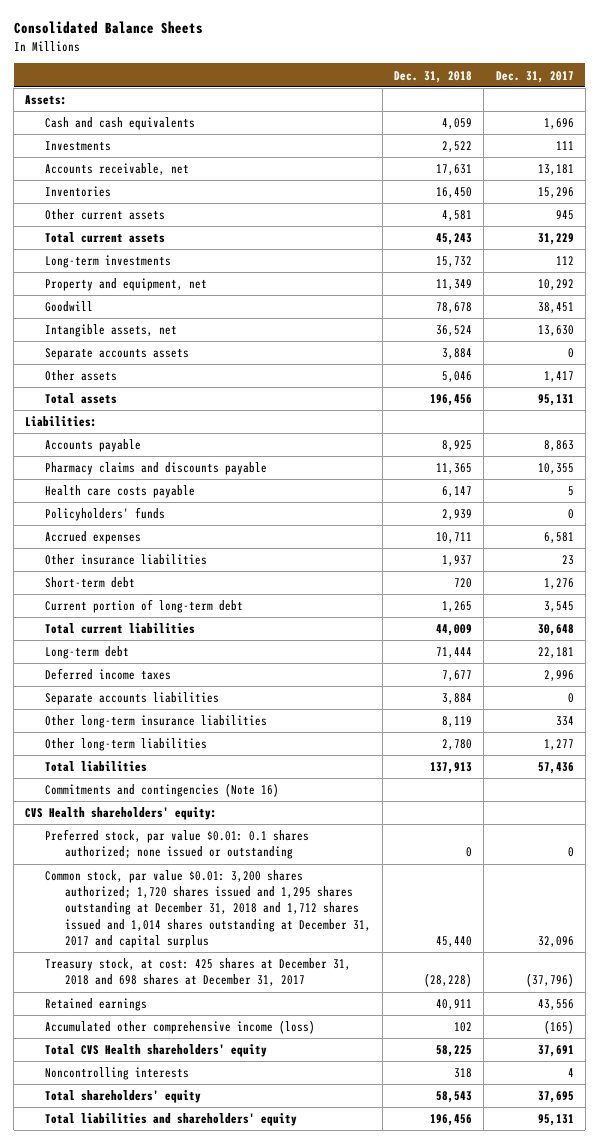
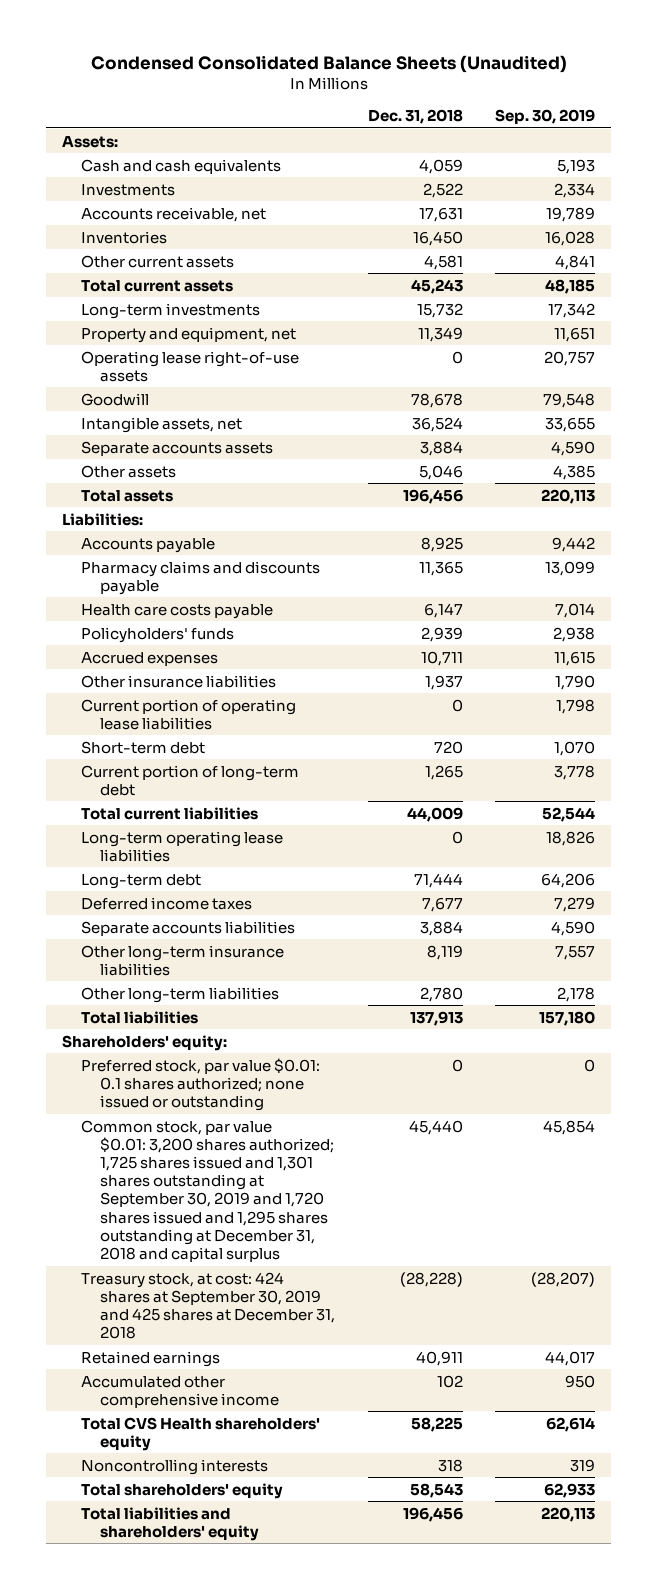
- Consolidated Balance Sheets
+ Condensed Consolidated Balance Sheets (Unaudited)
- | Dec. 31, 2018 | Dec. 31, 2017
+ | Dec. 31, 2018 | Sep. 30, 2019
+ Operating lease right-of-use assets | 0 | 20,757
+ Current portion of operating lease liabilities | 0 | 1,798
+ Long-term operating lease liabilities | 0 | 18,826
- Commitments and contingencies (Note 16)
- CVS Health shareholders' equity:
+ Shareholders' equity:
- Common stock, par value $0.01: 3,200 shares authorized; 1,720 shares issued and 1,295 shares outstanding at December 31, 2018 and 1,712 shares issued and 1,014 shares outstanding at December 31, 2017 and capital surplus | 45,440 | 32,096
- Treasury stock, at cost: 425 shares at December 31, 2018 and 698 shares at December 31, 2017 | (28,228) | (37,796)
+ Common stock, par value $0.01: 3,200 shares authorized; 1,725 shares issued and 1,301 shares outstanding at September 30, 2019 and 1,720 shares issued and 1,295 shares outstanding at December 31, 2018 and capital surplus | 45,440 | 45,854
+ Treasury stock, at cost: 424 shares at September 30, 2019 and 425 shares at December 31, 2018 | (28,228) | (28,207)
- Accumulated other comprehensive income (loss) | 102 | (165)
+ Accumulated other comprehensive income | 102 | 950

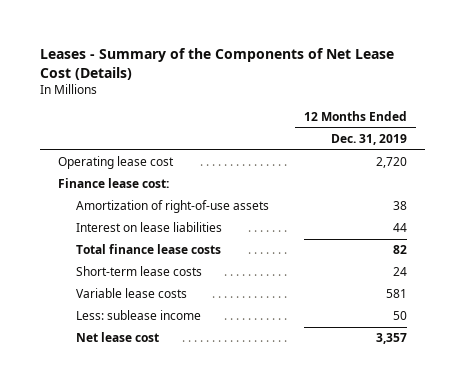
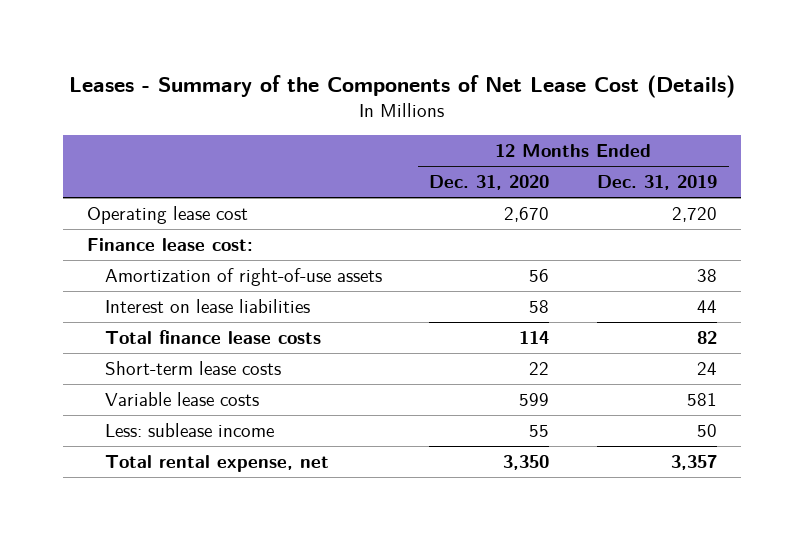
- | 12 Months Ended Dec. 31, 2019
+ | 12 Months Ended Dec. 31, 2020 | 12 Months Ended Dec. 31, 2019
- Net lease cost | 3,357
+ Total rental expense, net | 3,350 | 3,357

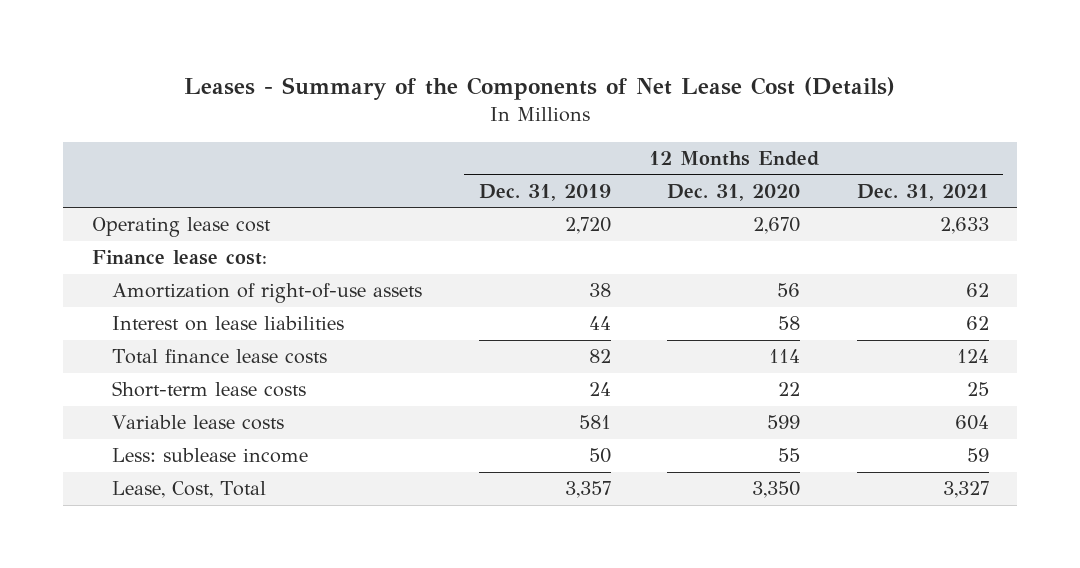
- | 12 Months Ended Dec. 31, 2020 | 12 Months Ended Dec. 31, 2019
+ | 12 Months Ended Dec. 31, 2019 | 12 Months Ended Dec. 31, 2020 | 12 Months Ended Dec. 31, 2021
- Total rental expense, net | 3,350 | 3,357
+ Lease, Cost, Total | 3,357 | 3,350 | 3,327

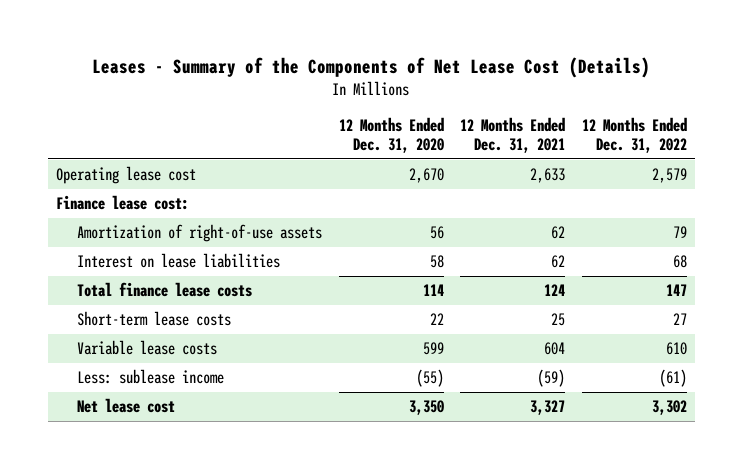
- | 12 Months Ended Dec. 31, 2019 | 12 Months Ended Dec. 31, 2020 | 12 Months Ended Dec. 31, 2021
+ | 12 Months Ended Dec. 31, 2020 | 12 Months Ended Dec. 31, 2021 | 12 Months Ended Dec. 31, 2022
- Less: sublease income | 50 | 55 | 59
- Lease, Cost, Total | 3,357 | 3,350 | 3,327
+ Less: sublease income | (55) | (59) | (61)
+ Net lease cost | 3,350 | 3,327 | 3,302

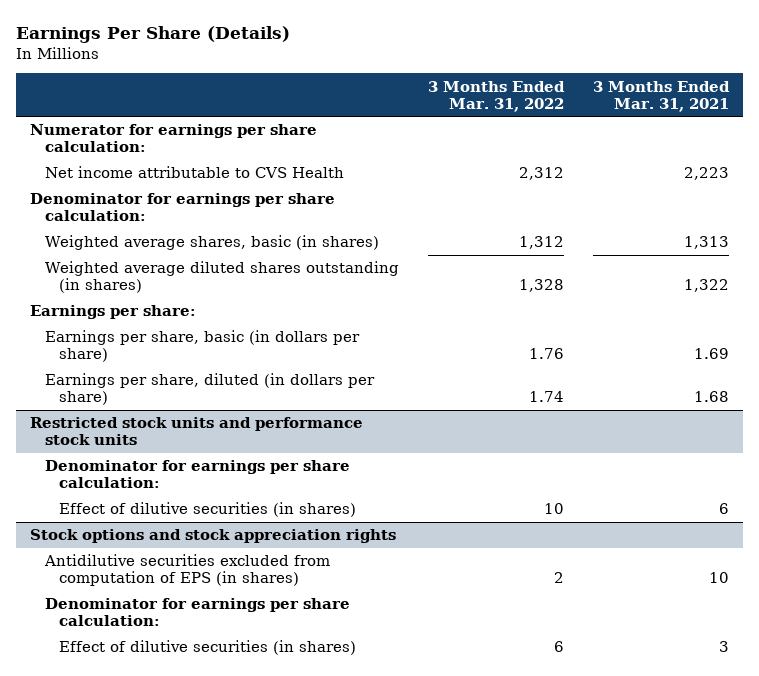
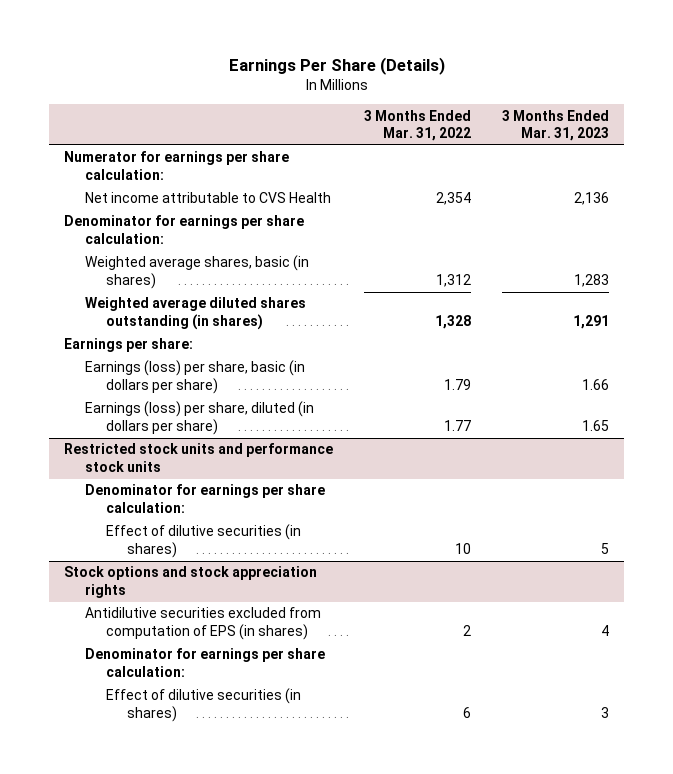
- | 3 Months Ended Mar. 31, 2022 | 3 Months Ended Mar. 31, 2021
+ | 3 Months Ended Mar. 31, 2022 | 3 Months Ended Mar. 31, 2023
- Net income attributable to CVS Health | 2,312 | 2,223
+ Net income attributable to CVS Health | 2,354 | 2,136
- Earnings per share, basic (in dollars per share) | 1.76 | 1.69
- Earnings per share, diluted (in dollars per share) | 1.74 | 1.68
+ Earnings (loss) per share, basic (in dollars per share) | 1.79 | 1.66
+ Earnings (loss) per share, diluted (in dollars per share) | 1.77 | 1.65

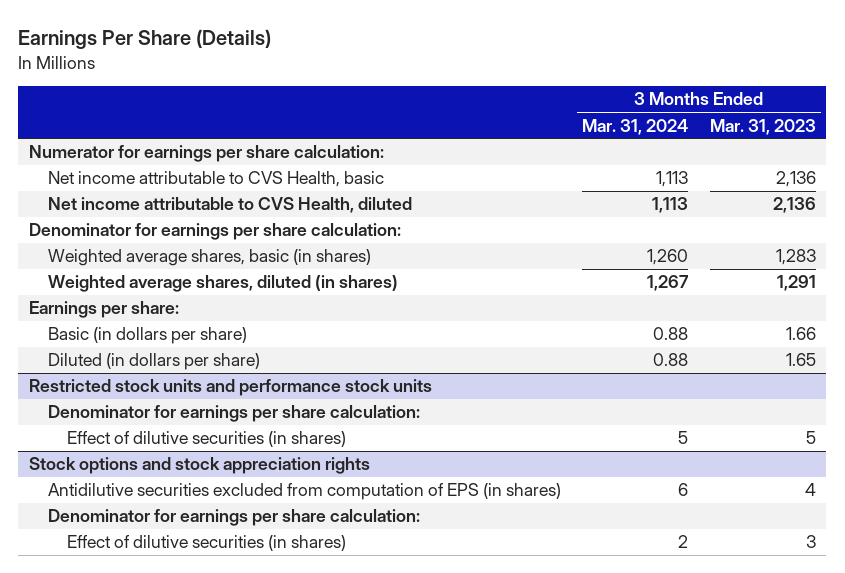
- | 3 Months Ended Mar. 31, 2022 | 3 Months Ended Mar. 31, 2023
+ | 3 Months Ended Mar. 31, 2024 | 3 Months Ended Mar. 31, 2023
- Net income attributable to CVS Health | 2,354 | 2,136
+ Net income attributable to CVS Health, basic | 1,113 | 2,136
+ Net income attributable to CVS Health, diluted | 1,113 | 2,136
- Weighted average diluted shares outstanding (in shares) | 1,328 | 1,291
+ Weighted average shares, diluted (in shares) | 1,267 | 1,291
- Earnings (loss) per share, basic (in dollars per share) | 1.79 | 1.66
- Earnings (loss) per share, diluted (in dollars per share) | 1.77 | 1.65
+ Basic (in dollars per share) | 0.88 | 1.66
+ Diluted (in dollars per share) | 0.88 | 1.65

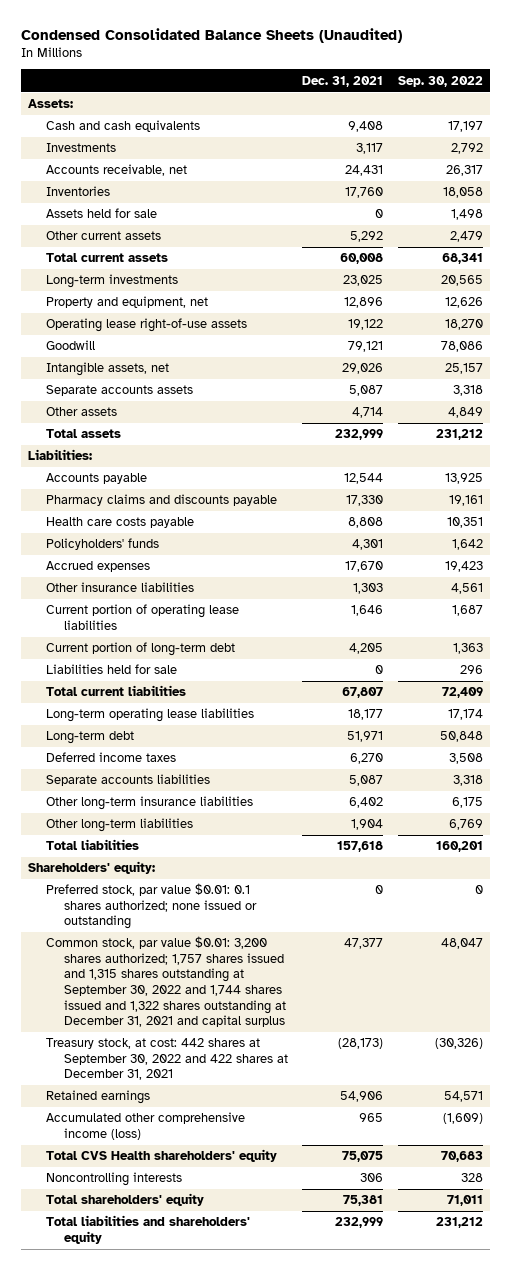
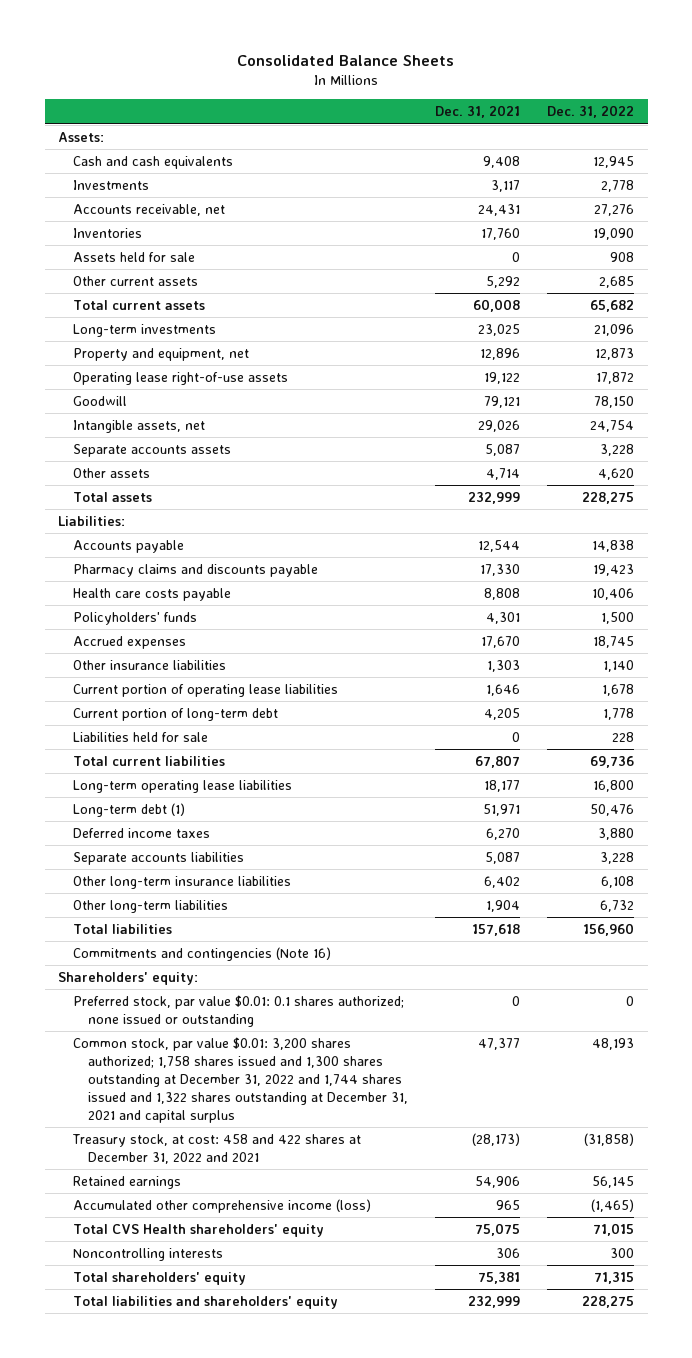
- Condensed Consolidated Balance Sheets (Unaudited)
+ Consolidated Balance Sheets
- | Dec. 31, 2021 | Sep. 30, 2022
+ | Dec. 31, 2021 | Dec. 31, 2022
- Long-term debt | 51,971 | 50,848
+ Long-term debt (1) | 51,971 | 50,476
+ Commitments and contingencies (Note 16)
- Common stock, par value $0.01: 3,200 shares authorized; 1,757 shares issued and 1,315 shares outstanding at September 30, 2022 and 1,744 shares issued and 1,322 shares outstanding at December 31, 2021 and capital surplus | 47,377 | 48,047
- Treasury stock, at cost: 442 shares at September 30, 2022 and 422 shares at December 31, 2021 | (28,173) | (30,326)
+ Common stock, par value $0.01: 3,200 shares authorized; 1,758 shares issued and 1,300 shares outstanding at December 31, 2022 and 1,744 shares issued and 1,322 shares outstanding at December 31, 2021 and capital surplus | 47,377 | 48,193
+ Treasury stock, at cost: 458 and 422 shares at December 31, 2022 and 2021 | (28,173) | (31,858)

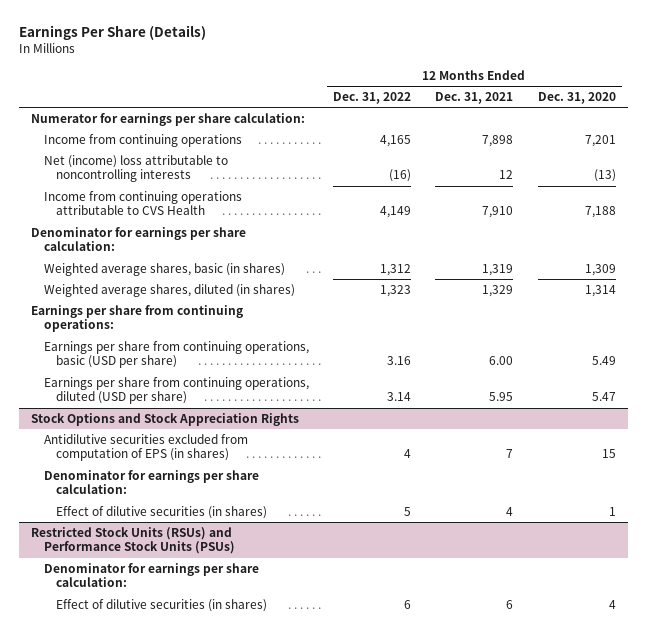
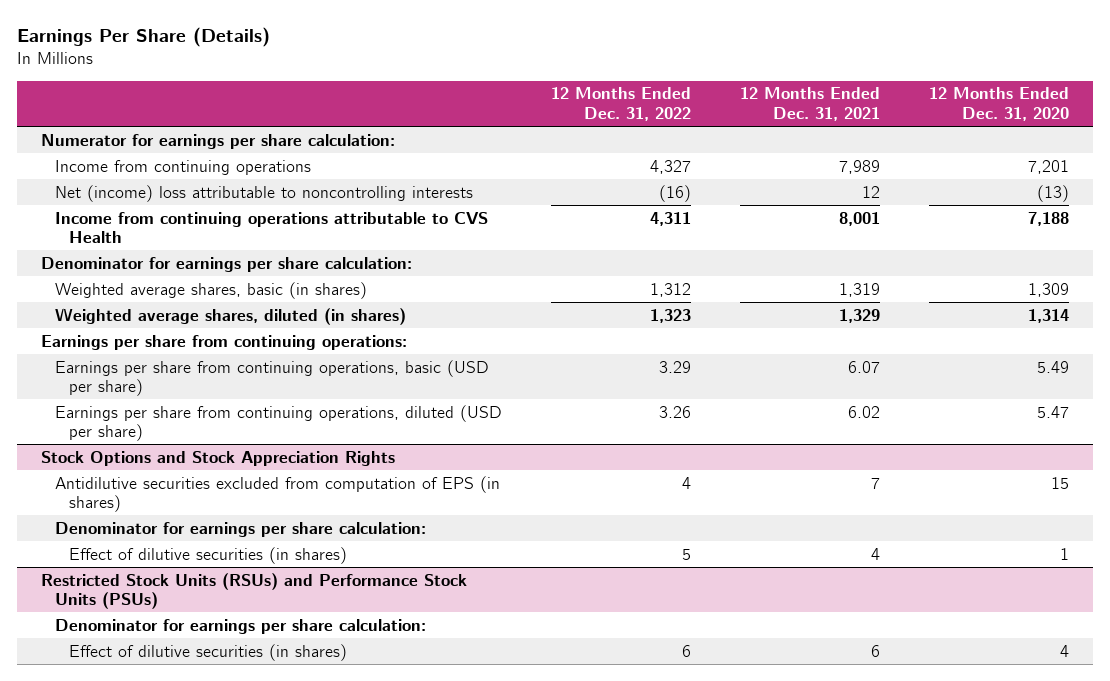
- Income from continuing operations | 4,165 | 7,898 | 7,201
+ Income from continuing operations | 4,327 | 7,989 | 7,201
- Income from continuing operations attributable to CVS Health | 4,149 | 7,910 | 7,188
+ Income from continuing operations attributable to CVS Health | 4,311 | 8,001 | 7,188
- Earnings per share from continuing operations, basic (USD per share) | 3.16 | 6.00 | 5.49
- Earnings per share from continuing operations, diluted (USD per share) | 3.14 | 5.95 | 5.47
+ Earnings per share from continuing operations, basic (USD per share) | 3.29 | 6.07 | 5.49
+ Earnings per share from continuing operations, diluted (USD per share) | 3.26 | 6.02 | 5.47

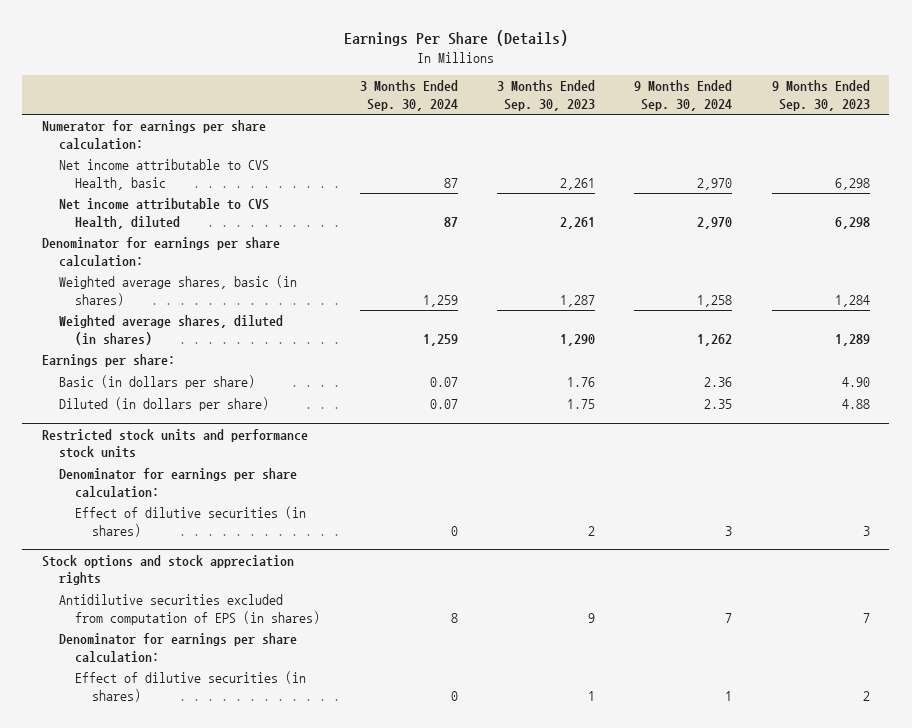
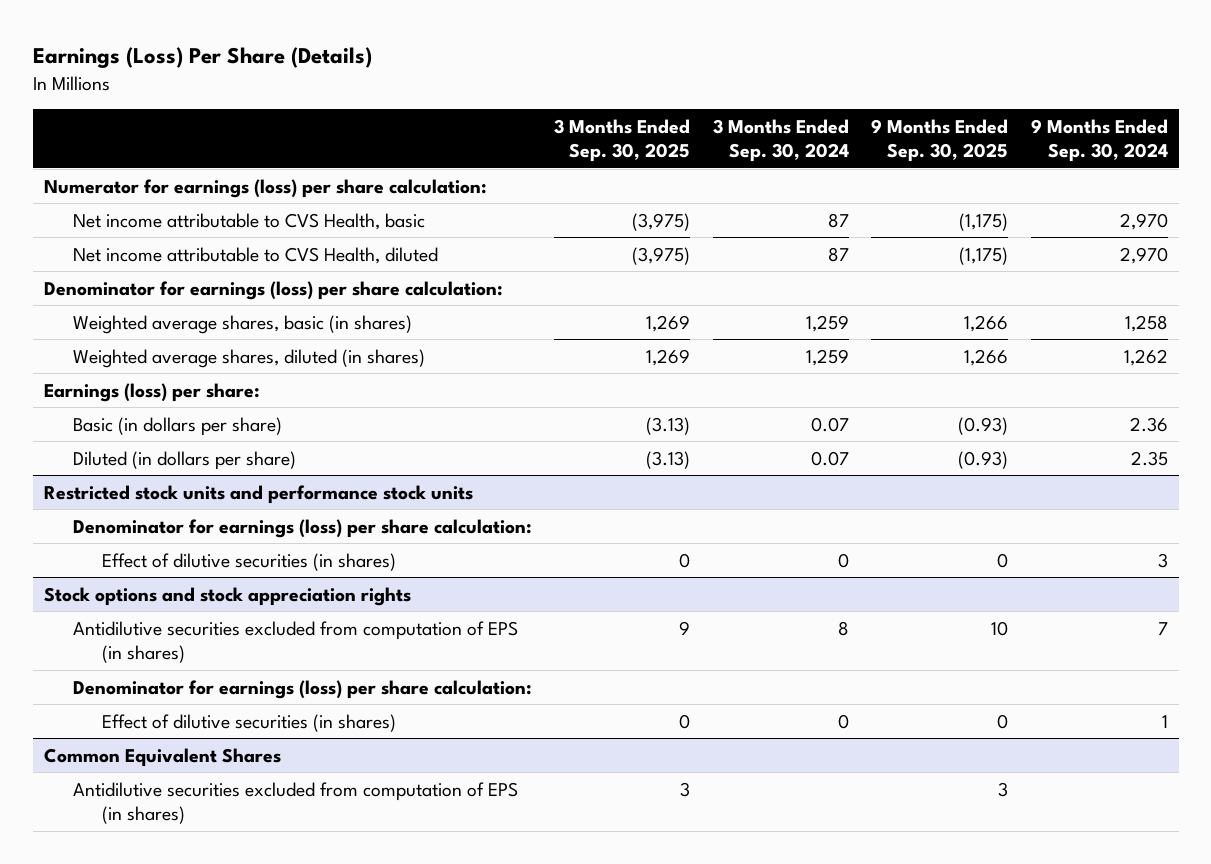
- Earnings Per Share (Details)
+ Earnings (Loss) Per Share (Details)
- | 3 Months Ended Sep. 30, 2024 | 3 Months Ended Sep. 30, 2023 | 9 Months Ended Sep. 30, 2024 | 9 Months Ended Sep. 30, 2023
+ | 3 Months Ended Sep. 30, 2025 | 3 Months Ended Sep. 30, 2024 | 9 Months Ended Sep. 30, 2025 | 9 Months Ended Sep. 30, 2024
- Numerator for earnings per share calculation:
+ Numerator for earnings (loss) per share calculation:
- Denominator for earnings per share calculation:
+ Denominator for earnings (loss) per share calculation:
- Earnings per share:
+ Earnings (loss) per share:
@ Restricted stock units and performance stock units
- Denominator for earnings per share calculation:
+ Denominator for earnings (loss) per share calculation:
@ Stock options and stock appreciation rights
- Denominator for earnings per share calculation:
+ Denominator for earnings (loss) per share calculation:
+ Common Equivalent Shares
+ Antidilutive securities excluded from computation of EPS (in shares) | 3 | | 3 |

